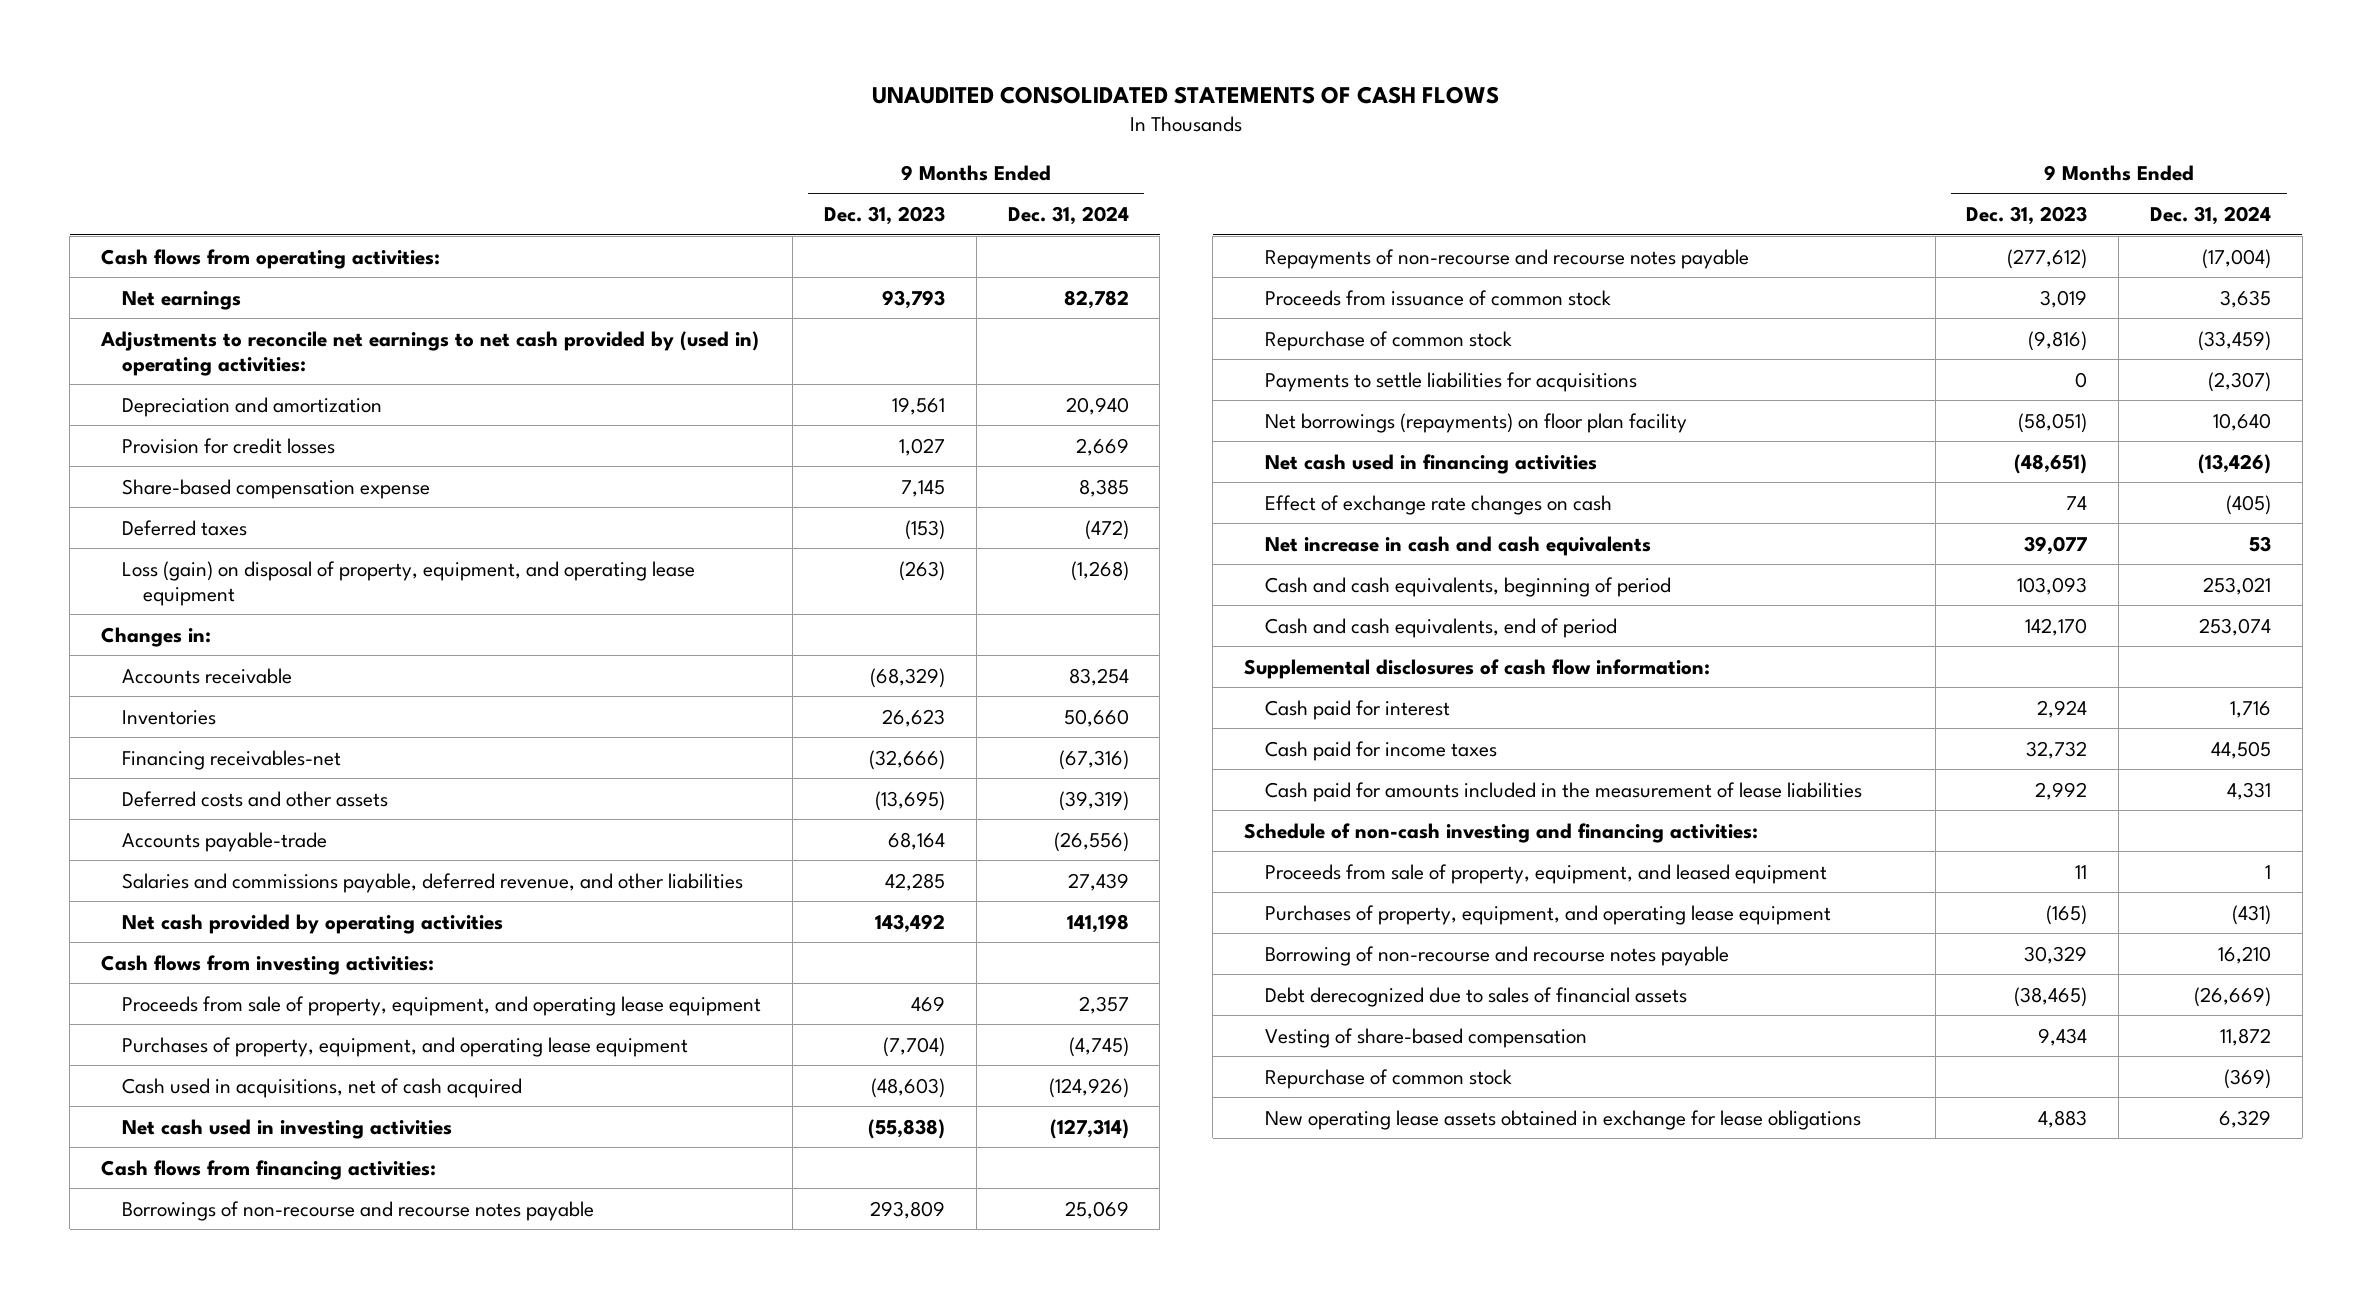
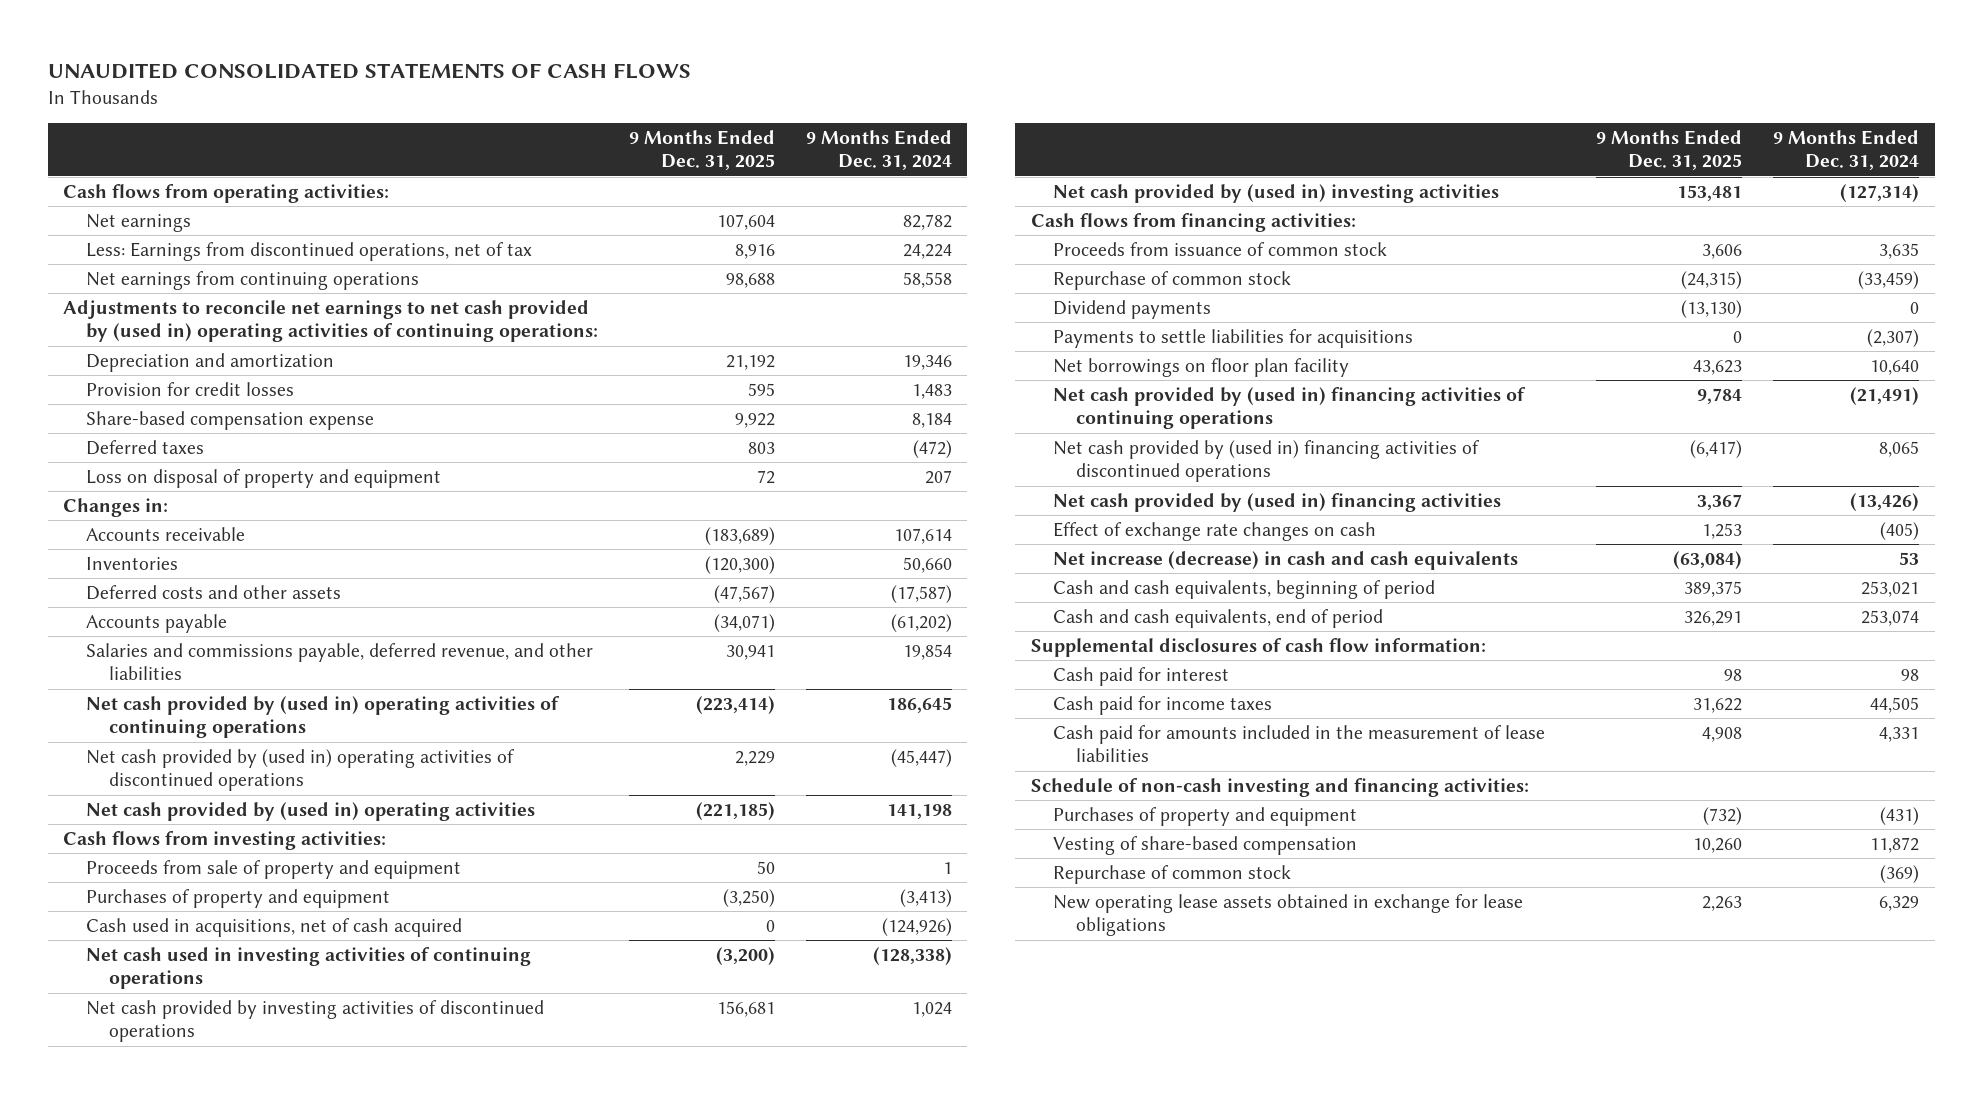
- | 9 Months Ended Dec. 31, 2023 | 9 Months Ended Dec. 31, 2024
+ | 9 Months Ended Dec. 31, 2025 | 9 Months Ended Dec. 31, 2024
- Adjustments to reconcile net earnings to net cash provided by (used in) operating activities:
- Depreciation and amortization | 19,561 | 20,940
- Provision for credit losses | 1,027 | 2,669
- Share-based compensation expense | 7,145 | 8,385
+ Less: Earnings from discontinued operations, net of tax | 8,916 | 24,224
+ Net earnings from continuing operations | 98,688 | 58,558
+ Adjustments to reconcile net earnings to net cash provided by (used in) operating activities of continuing operations:
+ Depreciation and amortization | 21,192 | 19,346
+ Provision for credit losses | 595 | 1,483
+ Share-based compensation expense | 9,922 | 8,184
- Loss (gain) on disposal of property, equipment, and operating lease equipment | (263) | (1,268)
+ Loss on disposal of property and equipment | 72 | 207
- Accounts receivable | (68,329) | 83,254
+ Accounts receivable | (183,689) | 107,614
- Financing receivables-net | (32,666) | (67,316)
- Deferred costs and other assets | (13,695) | (39,319)
- Accounts payable-trade | 68,164 | (26,556)
- Salaries and commissions payable, deferred revenue, and other liabilities | 42,285 | 27,439
- Net cash provided by operating activities | 143,492 | 141,198
+ Deferred costs and other assets | (47,567) | (17,587)
+ Accounts payable | (34,071) | (61,202)
+ Salaries and commissions payable, deferred revenue, and other liabilities | 30,941 | 19,854
+ Net cash provided by (used in) operating activities of continuing operations | (223,414) | 186,645
+ Net cash provided by (used in) operating activities of discontinued operations | 2,229 | (45,447)
+ Net cash provided by (used in) operating activities | (221,185) | 141,198
- Proceeds from sale of property, equipment, and operating lease equipment | 469 | 2,357
- Purchases of property, equipment, and operating lease equipment | (7,704) | (4,745)
+ Proceeds from sale of property and equipment | 50 | 1
+ Purchases of property and equipment | (3,250) | (3,413)
- Net cash used in investing activities | (55,838) | (127,314)
+ Net cash used in investing activities of continuing operations | (3,200) | (128,338)
+ Net cash provided by investing activities of discontinued operations | 156,681 | 1,024
+ Net cash provided by (used in) investing activities | 153,481 | (127,314)
- Borrowings of non-recourse and recourse notes payable | 293,809 | 25,069
- Repayments of non-recourse and recourse notes payable | (277,612) | (17,004)
+ Dividend payments | (13,130) | 0
- Net borrowings (repayments) on floor plan facility | (58,051) | 10,640
- Net cash used in financing activities | (48,651) | (13,426)
+ Net borrowings on floor plan facility | 43,623 | 10,640
+ Net cash provided by (used in) financing activities of continuing operations | 9,784 | (21,491)
+ Net cash provided by (used in) financing activities of discontinued operations | (6,417) | 8,065
+ Net cash provided by (used in) financing activities | 3,367 | (13,426)
- Net increase in cash and cash equivalents | 39,077 | 53
+ Net increase (decrease) in cash and cash equivalents | (63,084) | 53
- Cash paid for interest | 2,924 | 1,716
+ Cash paid for interest | 98 | 98
- Proceeds from sale of property, equipment, and leased equipment | 11 | 1
- Purchases of property, equipment, and operating lease equipment | (165) | (431)
- Borrowing of non-recourse and recourse notes payable | 30,329 | 16,210
- Debt derecognized due to sales of financial assets | (38,465) | (26,669)
+ Purchases of property and equipment | (732) | (431)

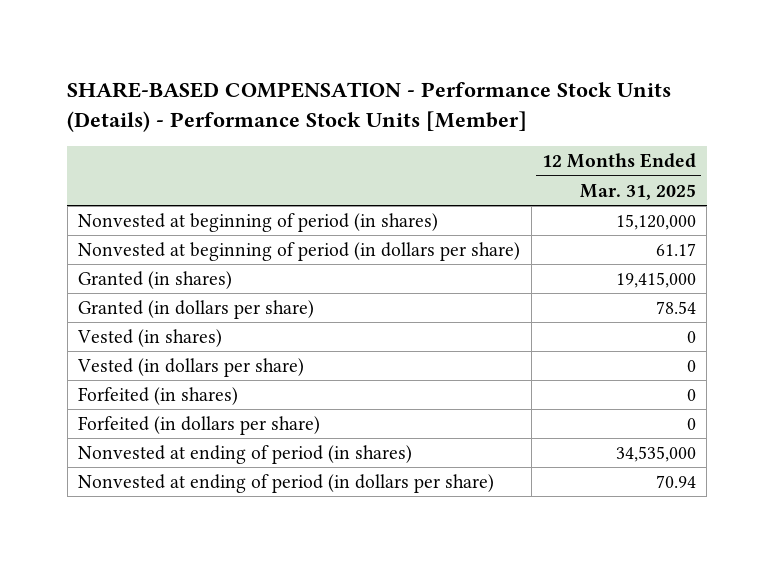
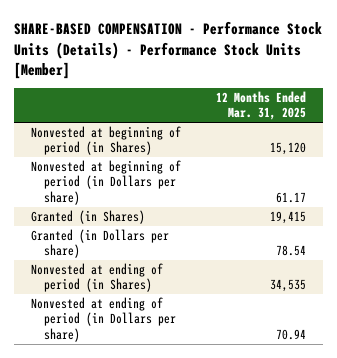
- Nonvested at beginning of period (in shares) | 15,120,000
- Nonvested at beginning of period (in dollars per share) | 61.17
- Granted (in shares) | 19,415,000
- Granted (in dollars per share) | 78.54
- Vested (in shares) | 0
- Vested (in dollars per share) | 0
- Forfeited (in shares) | 0
- Forfeited (in dollars per share) | 0
- Nonvested at ending of period (in shares) | 34,535,000
- Nonvested at ending of period (in dollars per share) | 70.94
+ Nonvested at beginning of period (in Shares) | 15,120
+ Nonvested at beginning of period (in Dollars per share) | 61.17
+ Granted (in Shares) | 19,415
+ Granted (in Dollars per share) | 78.54
+ Nonvested at ending of period (in Shares) | 34,535
+ Nonvested at ending of period (in Dollars per share) | 70.94

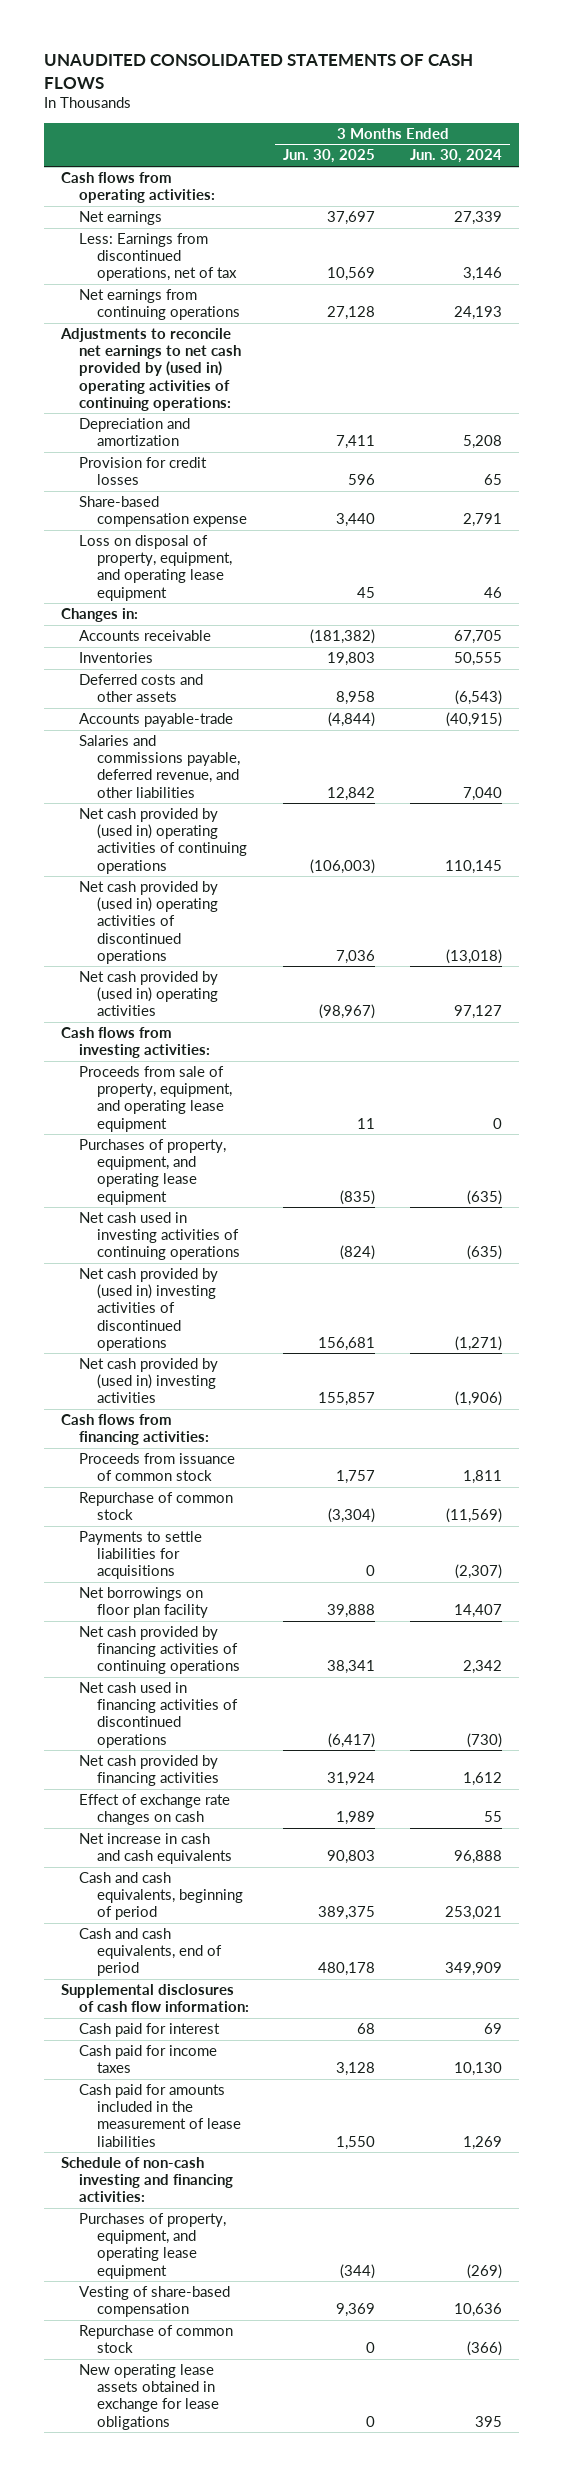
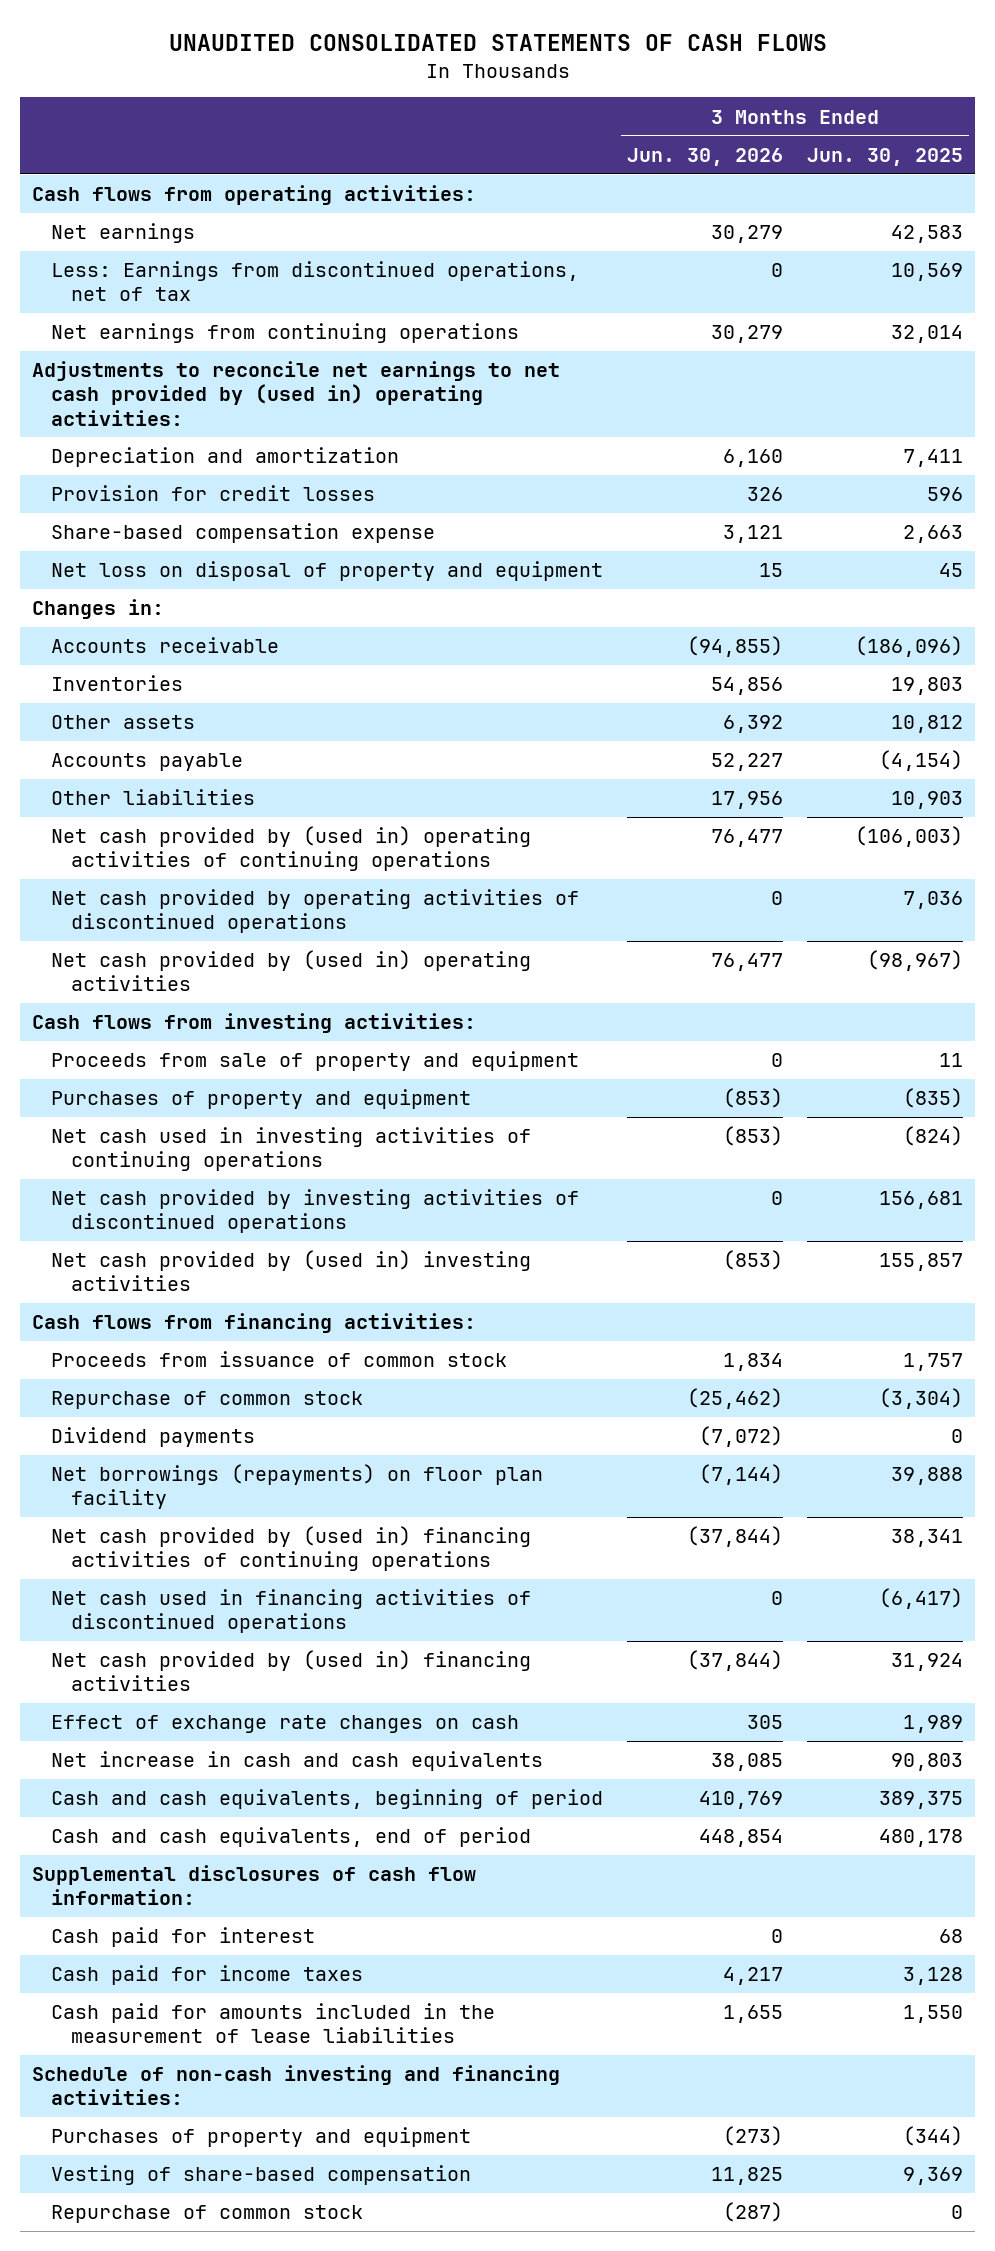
- | 3 Months Ended Jun. 30, 2025 | 3 Months Ended Jun. 30, 2024
+ | 3 Months Ended Jun. 30, 2026 | 3 Months Ended Jun. 30, 2025
- Net earnings | 37,697 | 27,339
+ Net earnings | 30,279 | 42,583
- Net earnings from continuing operations | 27,128 | 24,193
- Adjustments to reconcile net earnings to net cash provided by (used in) operating activities of continuing operations:
+ Net earnings from continuing operations | 30,279 | 32,014
+ Adjustments to reconcile net earnings to net cash provided by (used in) operating activities:
- Share-based compensation expense | 3,440 | 2,791
- Loss on disposal of property, equipment, and operating lease equipment | 45 | 46
+ Share-based compensation expense | 3,121 | 2,663
+ Net loss on disposal of property and equipment | 15 | 45
- Accounts receivable | (181,382) | 67,705
+ Accounts receivable | (94,855) | (186,096)
- Deferred costs and other assets | 8,958 | (6,543)
- Accounts payable-trade | (4,844) | (40,915)
- Salaries and commissions payable, deferred revenue, and other liabilities | 12,842 | 7,040
+ Other assets | 6,392 | 10,812
+ Accounts payable | 52,227 | (4,154)
+ Other liabilities | 17,956 | 10,903
- Net cash provided by (used in) operating activities of discontinued operations | 7,036 | (13,018)
+ Net cash provided by operating activities of discontinued operations | 0 | 7,036
- Proceeds from sale of property, equipment, and operating lease equipment | 11 | 0
- Purchases of property, equipment, and operating lease equipment | (835) | (635)
+ Proceeds from sale of property and equipment | 0 | 11
+ Purchases of property and equipment | (853) | (835)
- Net cash provided by (used in) investing activities of discontinued operations | 156,681 | (1,271)
+ Net cash provided by investing activities of discontinued operations | 0 | 156,681
- Payments to settle liabilities for acquisitions | 0 | (2,307)
- Net borrowings on floor plan facility | 39,888 | 14,407
- Net cash provided by financing activities of continuing operations | 38,341 | 2,342
+ Dividend payments | (7,072) | 0
+ Net borrowings (repayments) on floor plan facility | (7,144) | 39,888
+ Net cash provided by (used in) financing activities of continuing operations | (37,844) | 38,341
- Net cash provided by financing activities | 31,924 | 1,612
+ Net cash provided by (used in) financing activities | (37,844) | 31,924
- Purchases of property, equipment, and operating lease equipment | (344) | (269)
+ Purchases of property and equipment | (273) | (344)
- New operating lease assets obtained in exchange for lease obligations | 0 | 395

